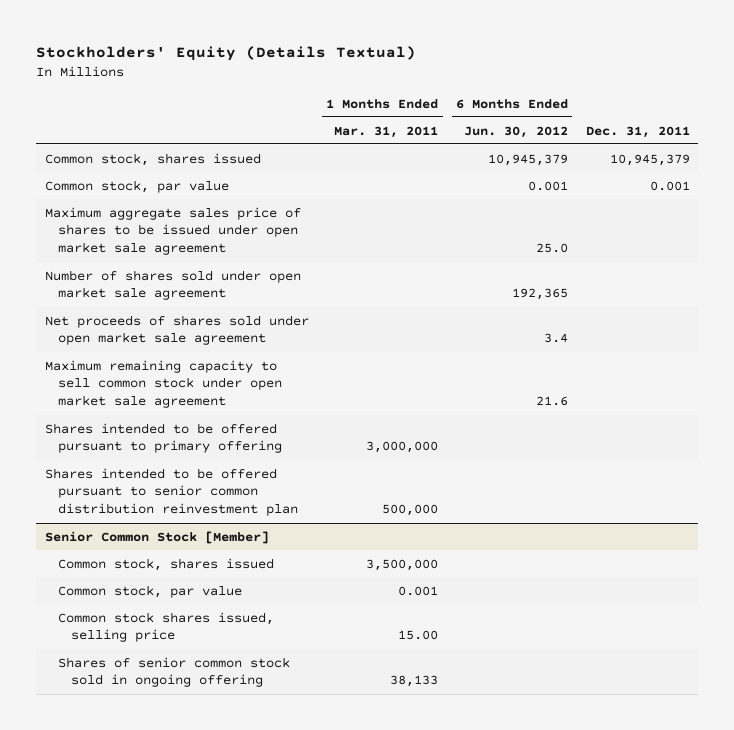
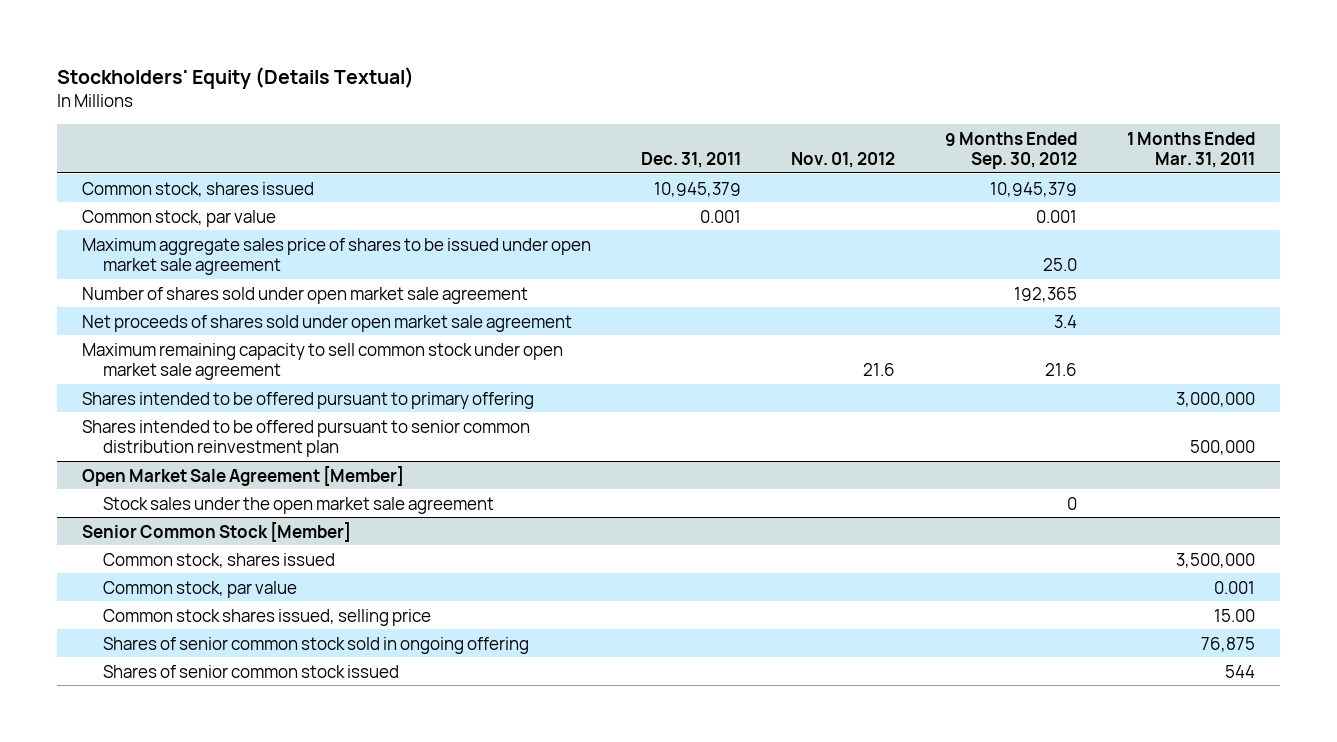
- | 1 Months Ended Mar. 31, 2011 | 6 Months Ended Jun. 30, 2012 | Dec. 31, 2011
+ | Dec. 31, 2011 | Nov. 01, 2012 | 9 Months Ended Sep. 30, 2012 | 1 Months Ended Mar. 31, 2011
+ Open Market Sale Agreement [Member]
+ Stock sales under the open market sale agreement | | | 0 |
@ Senior Common Stock [Member]
- Shares of senior common stock sold in ongoing offering | 38,133 | |
+ Shares of senior common stock sold in ongoing offering | | | | 76,875
+ Shares of senior common stock issued | | | | 544

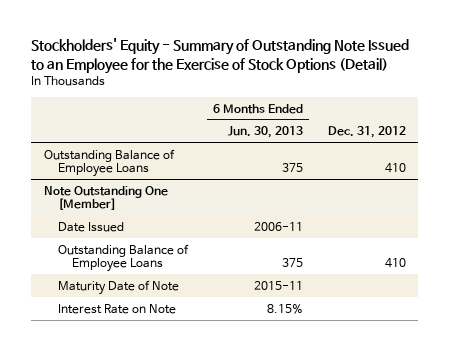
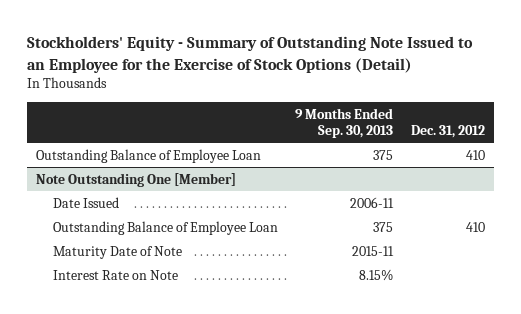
- | 6 Months Ended Jun. 30, 2013 | Dec. 31, 2012
+ | 9 Months Ended Sep. 30, 2013 | Dec. 31, 2012
- Outstanding Balance of Employee Loans | 375 | 410
+ Outstanding Balance of Employee Loan | 375 | 410
@ Note Outstanding One [Member]
- Outstanding Balance of Employee Loans | 375 | 410
+ Outstanding Balance of Employee Loan | 375 | 410

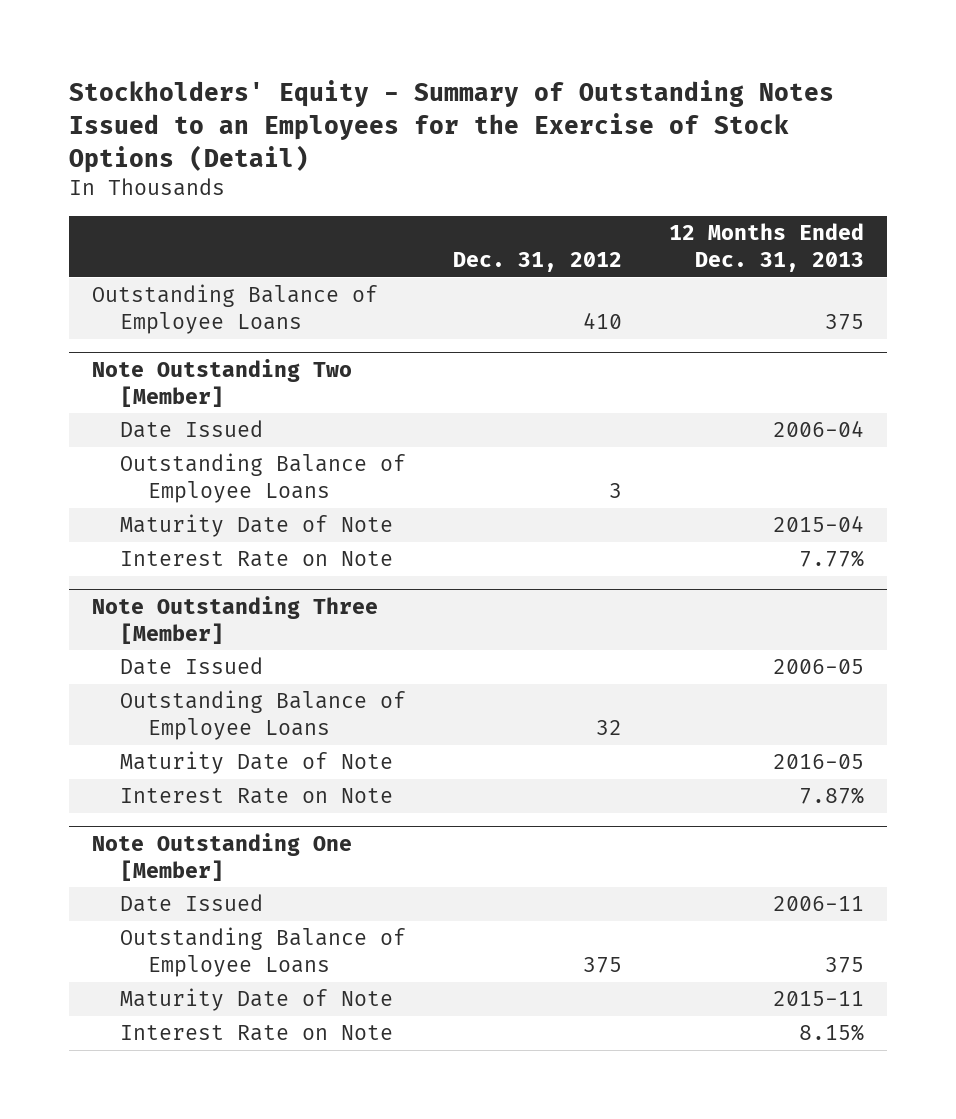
- Stockholders' Equity - Summary of Outstanding Note Issued to an Employee for the Exercise of Stock Options (Detail)
+ Stockholders' Equity - Summary of Outstanding Notes Issued to an Employees for the Exercise of Stock Options (Detail)
- | 9 Months Ended Sep. 30, 2013 | Dec. 31, 2012
+ | Dec. 31, 2012 | 12 Months Ended Dec. 31, 2013
- Outstanding Balance of Employee Loan | 375 | 410
+ Outstanding Balance of Employee Loans | 410 | 375
+ Note Outstanding Two [Member]
+ Date Issued | | 2006-04
+ Outstanding Balance of Employee Loans | 3 |
+ Maturity Date of Note | | 2015-04
+ Interest Rate on Note | | 7.77%
+ Note Outstanding Three [Member]
+ Date Issued | | 2006-05
+ Outstanding Balance of Employee Loans | 32 |
+ Maturity Date of Note | | 2016-05
+ Interest Rate on Note | | 7.87%
@ Note Outstanding One [Member]
- Outstanding Balance of Employee Loan | 375 | 410
+ Outstanding Balance of Employee Loans | 375 | 375

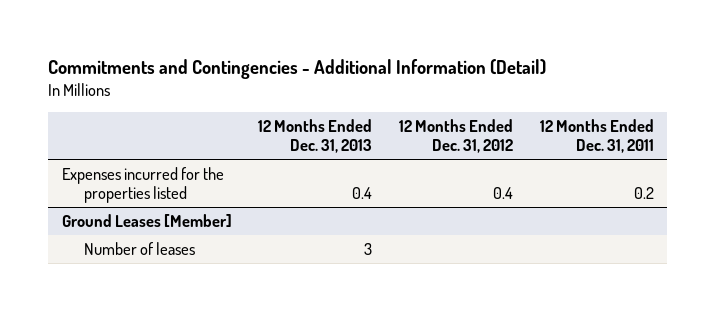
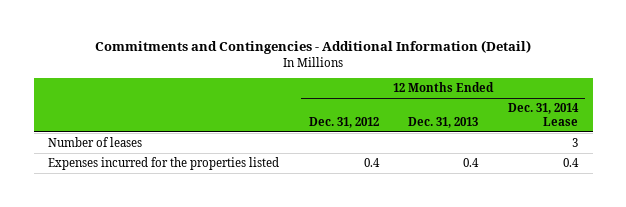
- | 12 Months Ended Dec. 31, 2013 | 12 Months Ended Dec. 31, 2012 | 12 Months Ended Dec. 31, 2011
+ | 12 Months Ended Dec. 31, 2012 | 12 Months Ended Dec. 31, 2013 | 12 Months Ended Dec. 31, 2014 Lease
+ Number of leases | | | 3
- Ground Leases [Member]
- Number of leases | 3 | |

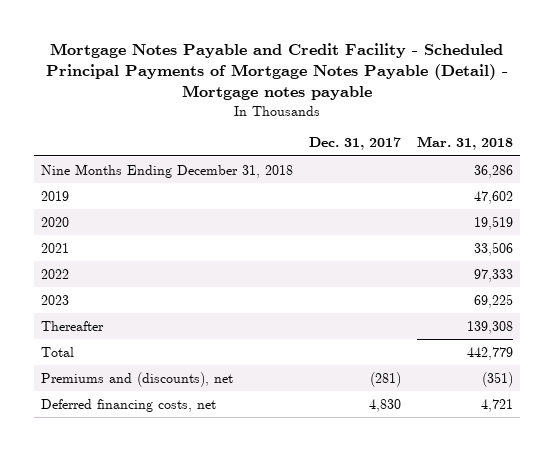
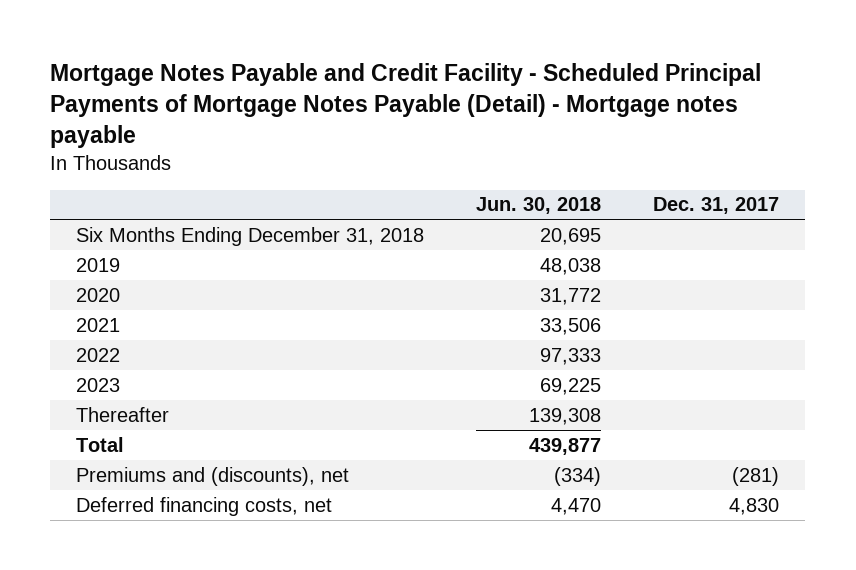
- | Dec. 31, 2017 | Mar. 31, 2018
+ | Jun. 30, 2018 | Dec. 31, 2017
- Nine Months Ending December 31, 2018 | | 36,286
+ Six Months Ending December 31, 2018 | 20,695 |

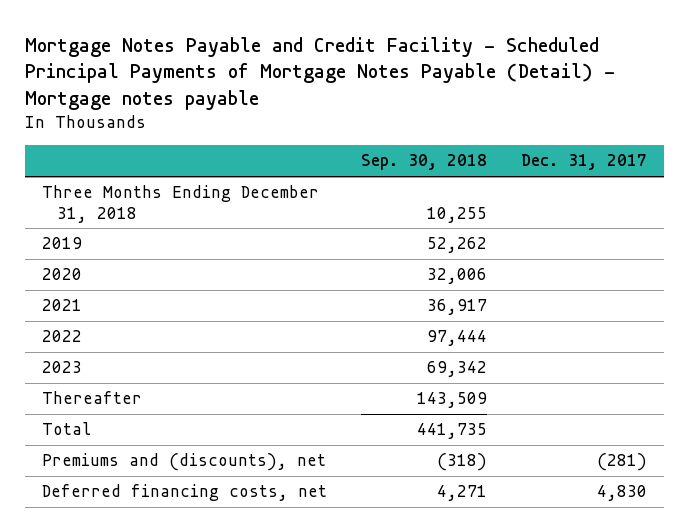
- | Jun. 30, 2018 | Dec. 31, 2017
+ | Sep. 30, 2018 | Dec. 31, 2017
- Six Months Ending December 31, 2018 | 20,695 |
+ Three Months Ending December 31, 2018 | 10,255 |

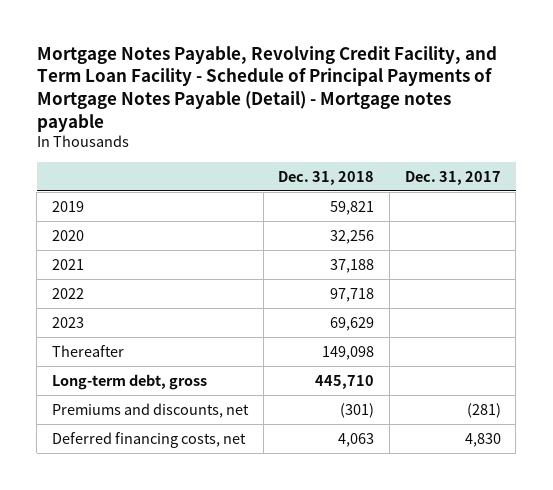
- Mortgage Notes Payable and Credit Facility - Scheduled Principal Payments of Mortgage Notes Payable (Detail) - Mortgage notes payable
+ Mortgage Notes Payable, Revolving Credit Facility, and Term Loan Facility - Schedule of Principal Payments of Mortgage Notes Payable (Detail) - Mortgage notes payable
- | Sep. 30, 2018 | Dec. 31, 2017
+ | Dec. 31, 2018 | Dec. 31, 2017
- Three Months Ending December 31, 2018 | 10,255 |
- Total | 441,735 |
- Premiums and (discounts), net | (318) | (281)
+ Long-term debt, gross | 445,710 |
+ Premiums and discounts, net | (301) | (281)

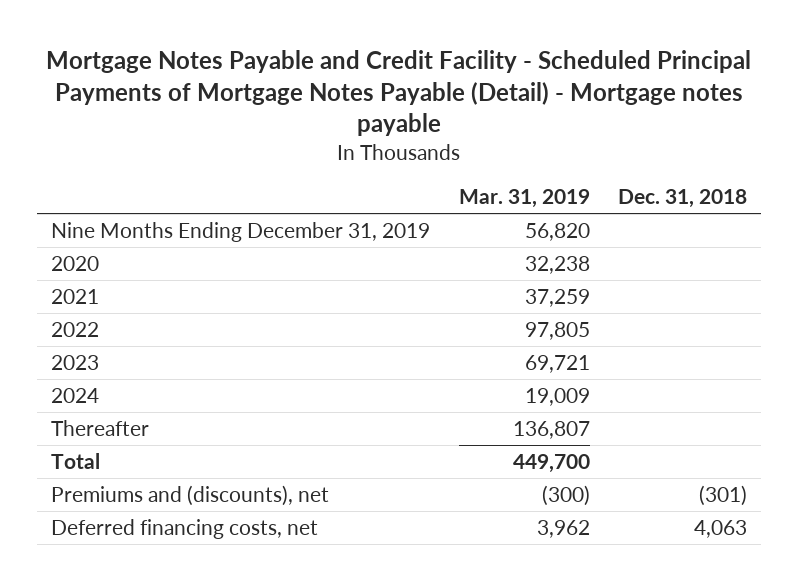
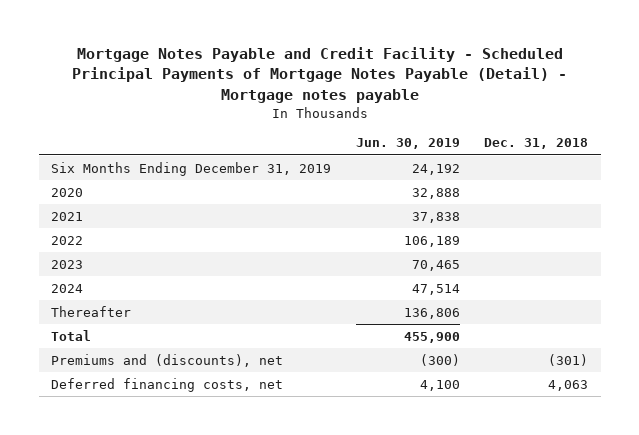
- | Mar. 31, 2019 | Dec. 31, 2018
+ | Jun. 30, 2019 | Dec. 31, 2018
- Nine Months Ending December 31, 2019 | 56,820 |
+ Six Months Ending December 31, 2019 | 24,192 |

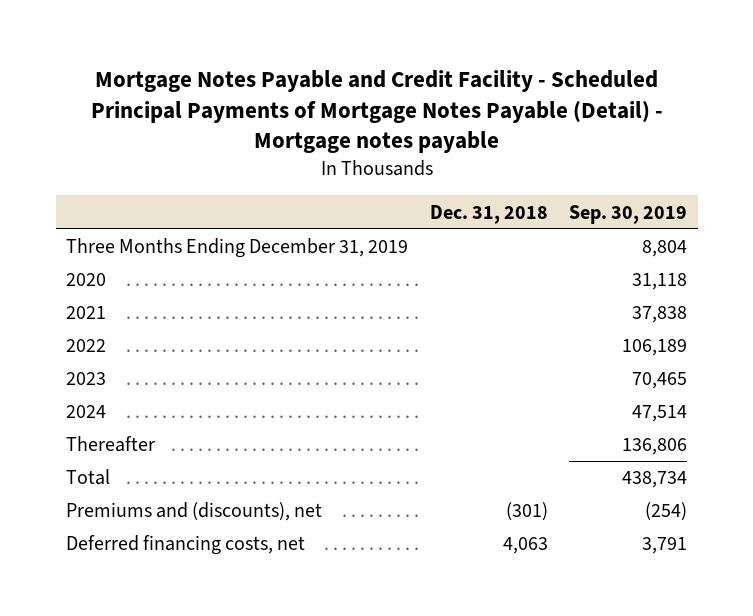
- | Jun. 30, 2019 | Dec. 31, 2018
+ | Dec. 31, 2018 | Sep. 30, 2019
- Six Months Ending December 31, 2019 | 24,192 |
+ Three Months Ending December 31, 2019 | | 8,804

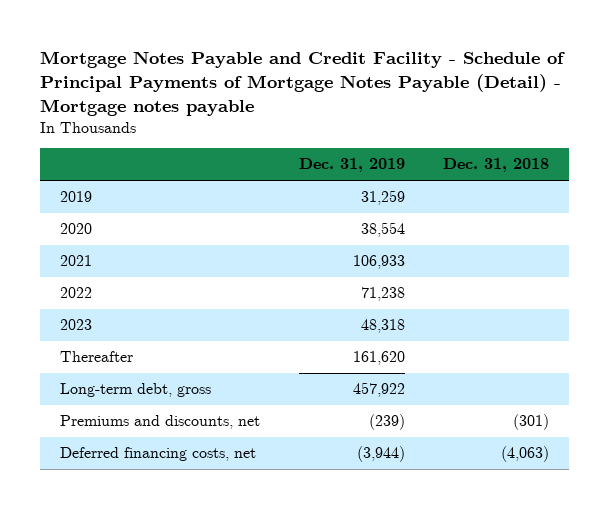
- Mortgage Notes Payable and Credit Facility - Scheduled Principal Payments of Mortgage Notes Payable (Detail) - Mortgage notes payable
+ Mortgage Notes Payable and Credit Facility - Schedule of Principal Payments of Mortgage Notes Payable (Detail) - Mortgage notes payable
- | Dec. 31, 2018 | Sep. 30, 2019
+ | Dec. 31, 2019 | Dec. 31, 2018
- Three Months Ending December 31, 2019 | | 8,804
+ 2019 | 31,259 |
- 2024 | | 47,514
- Total | | 438,734
- Premiums and (discounts), net | (301) | (254)
- Deferred financing costs, net | 4,063 | 3,791
+ Long-term debt, gross | 457,922 |
+ Premiums and discounts, net | (239) | (301)
+ Deferred financing costs, net | (3,944) | (4,063)

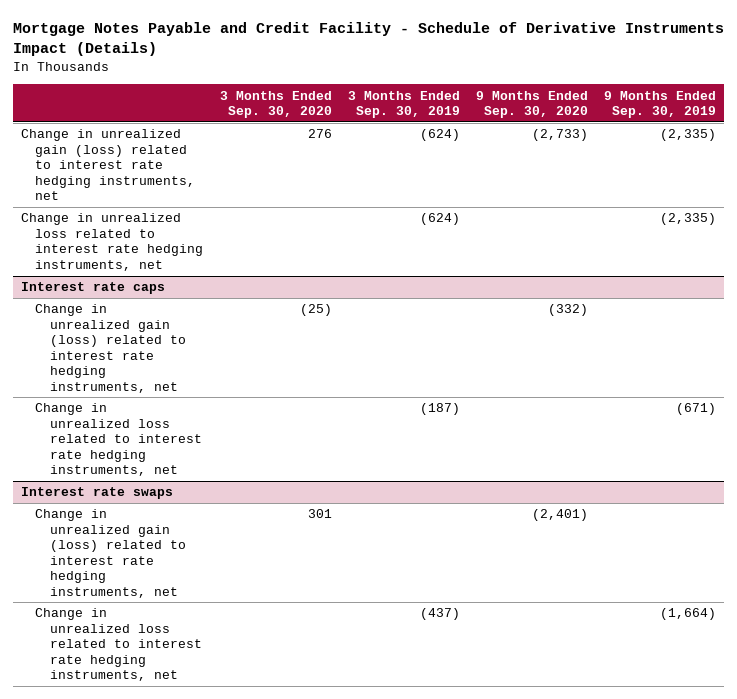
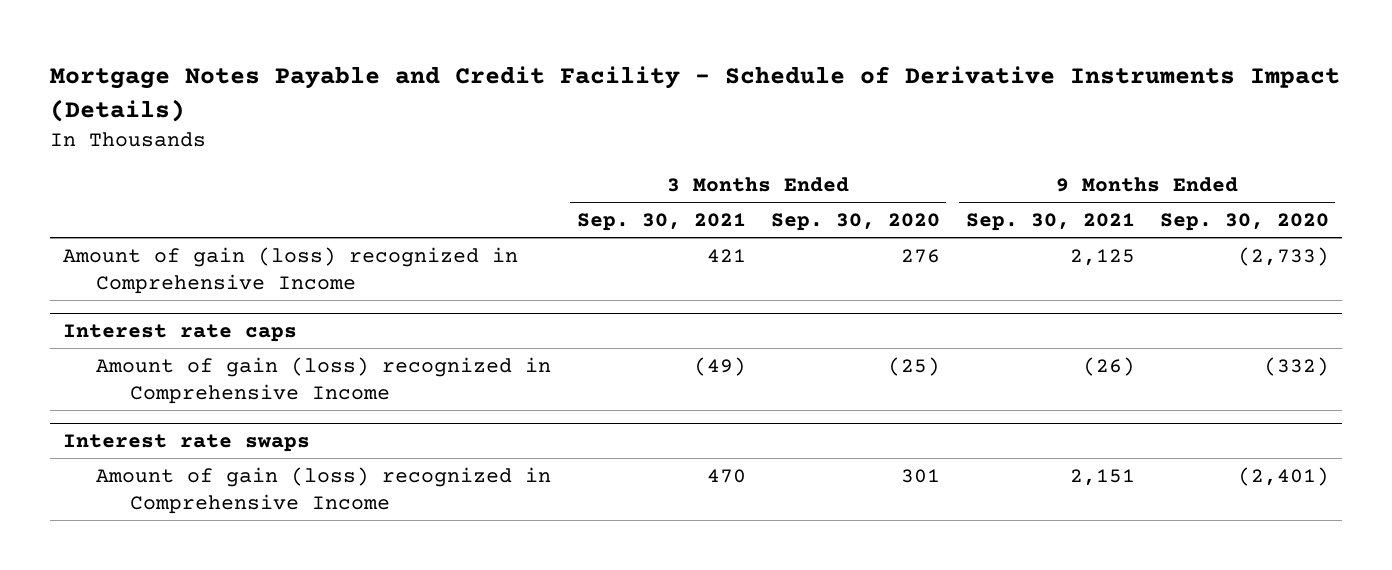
- | 3 Months Ended Sep. 30, 2020 | 3 Months Ended Sep. 30, 2019 | 9 Months Ended Sep. 30, 2020 | 9 Months Ended Sep. 30, 2019
+ | 3 Months Ended Sep. 30, 2021 | 3 Months Ended Sep. 30, 2020 | 9 Months Ended Sep. 30, 2021 | 9 Months Ended Sep. 30, 2020
- Change in unrealized gain (loss) related to interest rate hedging instruments, net | 276 | (624) | (2,733) | (2,335)
- Change in unrealized loss related to interest rate hedging instruments, net | | (624) | | (2,335)
+ Amount of gain (loss) recognized in Comprehensive Income | 421 | 276 | 2,125 | (2,733)
@ Interest rate caps
- Change in unrealized gain (loss) related to interest rate hedging instruments, net | (25) | | (332) |
- Change in unrealized loss related to interest rate hedging instruments, net | | (187) | | (671)
+ Amount of gain (loss) recognized in Comprehensive Income | (49) | (25) | (26) | (332)
@ Interest rate swaps
- Change in unrealized gain (loss) related to interest rate hedging instruments, net | 301 | | (2,401) |
- Change in unrealized loss related to interest rate hedging instruments, net | | (437) | | (1,664)
+ Amount of gain (loss) recognized in Comprehensive Income | 470 | 301 | 2,151 | (2,401)

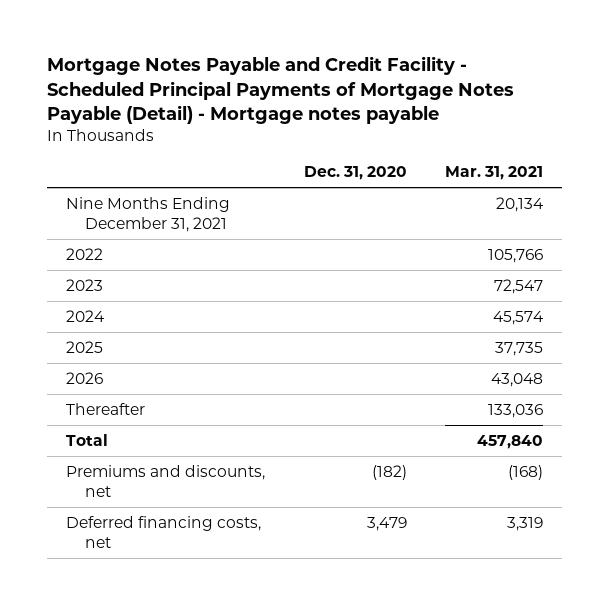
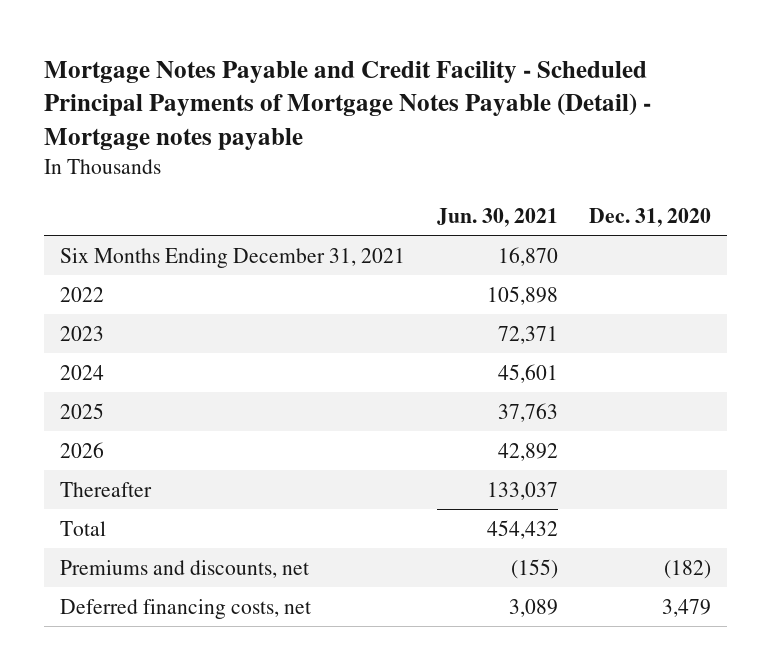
- | Dec. 31, 2020 | Mar. 31, 2021
+ | Jun. 30, 2021 | Dec. 31, 2020
- Nine Months Ending December 31, 2021 | | 20,134
+ Six Months Ending December 31, 2021 | 16,870 |

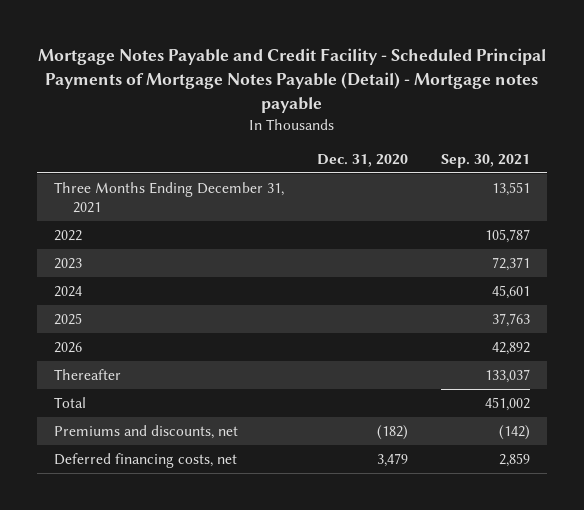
- | Jun. 30, 2021 | Dec. 31, 2020
+ | Dec. 31, 2020 | Sep. 30, 2021
- Six Months Ending December 31, 2021 | 16,870 |
+ Three Months Ending December 31, 2021 | | 13,551

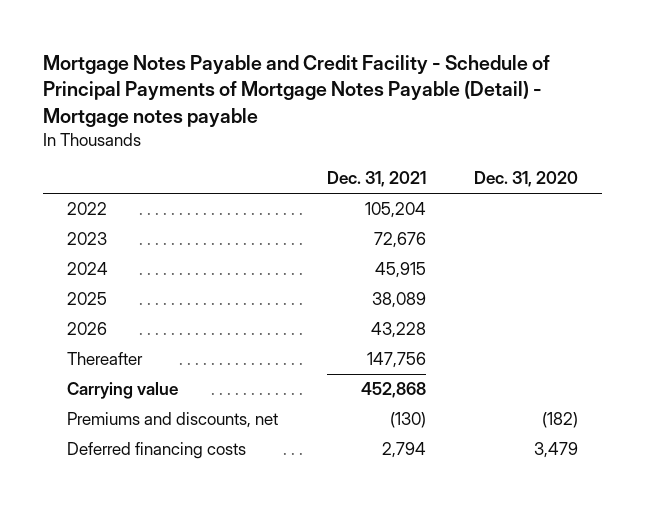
- Mortgage Notes Payable and Credit Facility - Scheduled Principal Payments of Mortgage Notes Payable (Detail) - Mortgage notes payable
+ Mortgage Notes Payable and Credit Facility - Schedule of Principal Payments of Mortgage Notes Payable (Detail) - Mortgage notes payable
- | Dec. 31, 2020 | Sep. 30, 2021
+ | Dec. 31, 2021 | Dec. 31, 2020
- Three Months Ending December 31, 2021 | | 13,551
- Total | | 451,002
+ Carrying value | 452,868 |
- Deferred financing costs, net | 3,479 | 2,859
+ Deferred financing costs | 2,794 | 3,479

